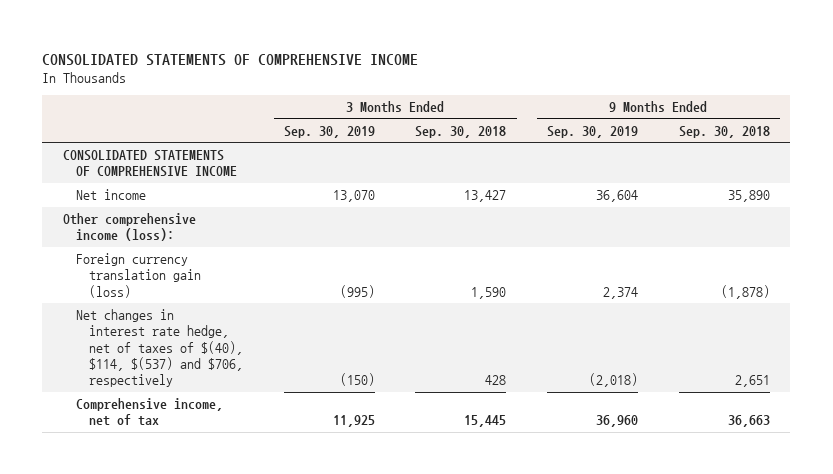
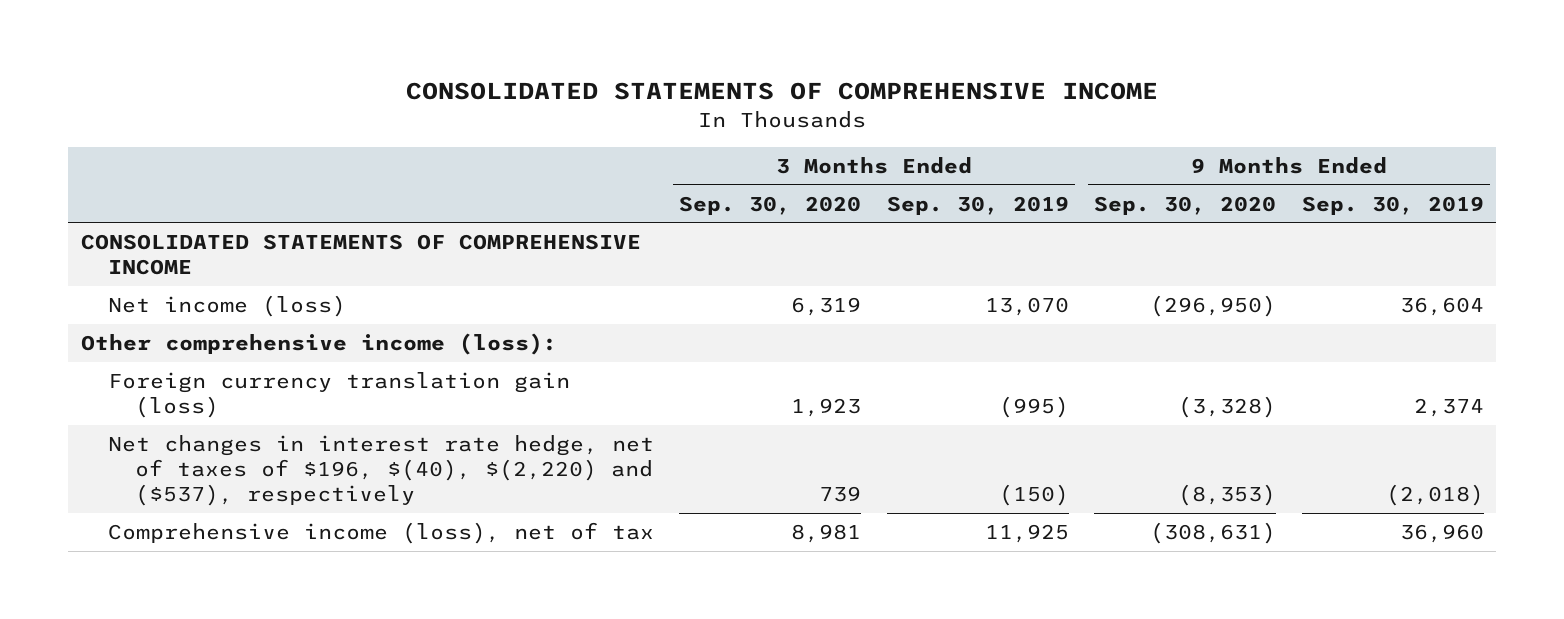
- | 3 Months Ended Sep. 30, 2019 | 3 Months Ended Sep. 30, 2018 | 9 Months Ended Sep. 30, 2019 | 9 Months Ended Sep. 30, 2018
+ | 3 Months Ended Sep. 30, 2020 | 3 Months Ended Sep. 30, 2019 | 9 Months Ended Sep. 30, 2020 | 9 Months Ended Sep. 30, 2019
- Net income | 13,070 | 13,427 | 36,604 | 35,890
+ Net income (loss) | 6,319 | 13,070 | (296,950) | 36,604
- Net changes in interest rate hedge, net of taxes of $(40), $114, $(537) and $706, respectively | (150) | 428 | (2,018) | 2,651
- Comprehensive income, net of tax | 11,925 | 15,445 | 36,960 | 36,663
+ Net changes in interest rate hedge, net of taxes of $196, $(40), $(2,220) and ($537), respectively | 739 | (150) | (8,353) | (2,018)
+ Comprehensive income (loss), net of tax | 8,981 | 11,925 | (308,631) | 36,960

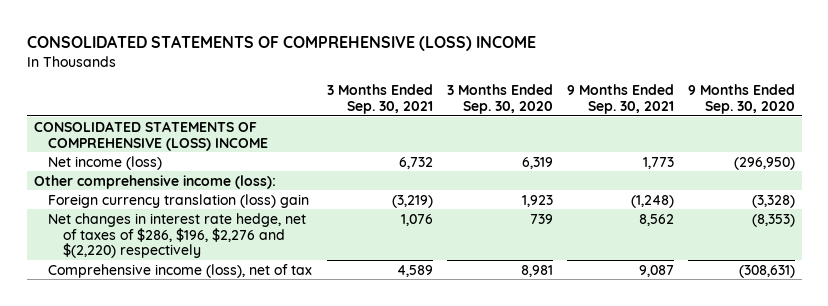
- CONSOLIDATED STATEMENTS OF COMPREHENSIVE INCOME
+ CONSOLIDATED STATEMENTS OF COMPREHENSIVE (LOSS) INCOME
- | 3 Months Ended Sep. 30, 2020 | 3 Months Ended Sep. 30, 2019 | 9 Months Ended Sep. 30, 2020 | 9 Months Ended Sep. 30, 2019
+ | 3 Months Ended Sep. 30, 2021 | 3 Months Ended Sep. 30, 2020 | 9 Months Ended Sep. 30, 2021 | 9 Months Ended Sep. 30, 2020
- CONSOLIDATED STATEMENTS OF COMPREHENSIVE INCOME
+ CONSOLIDATED STATEMENTS OF COMPREHENSIVE (LOSS) INCOME
- Foreign currency translation gain (loss) | 1,923 | (995) | (3,328) | 2,374
- Net changes in interest rate hedge, net of taxes of $196, $(40), $(2,220) and ($537), respectively | 739 | (150) | (8,353) | (2,018)
+ Foreign currency translation (loss) gain | (3,219) | 1,923 | (1,248) | (3,328)
+ Net changes in interest rate hedge, net of taxes of $286, $196, $2,276 and $(2,220) respectively | 1,076 | 739 | 8,562 | (8,353)

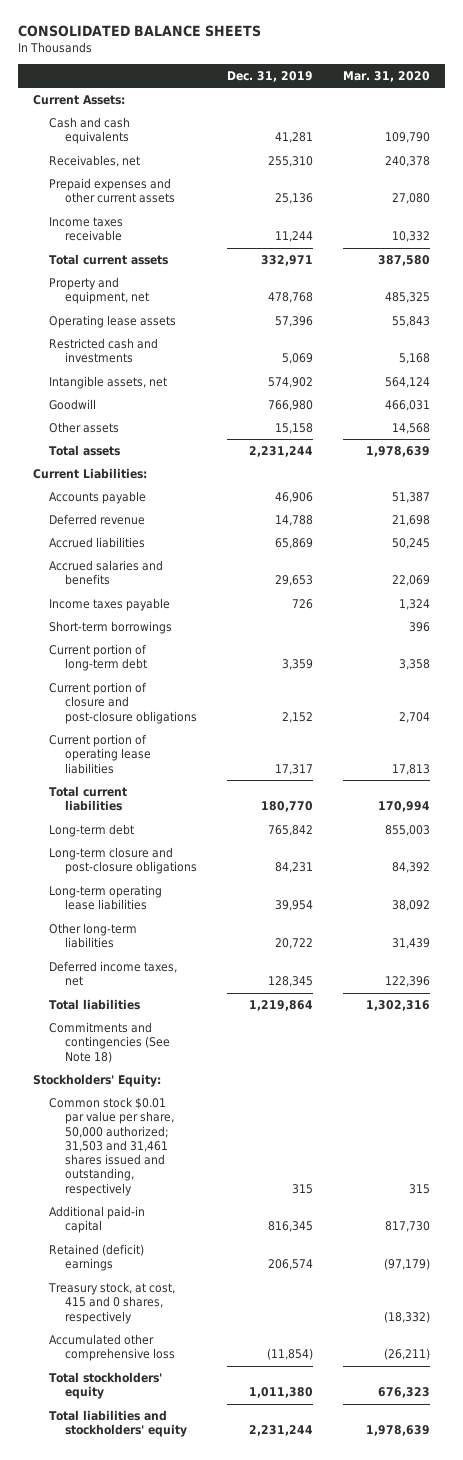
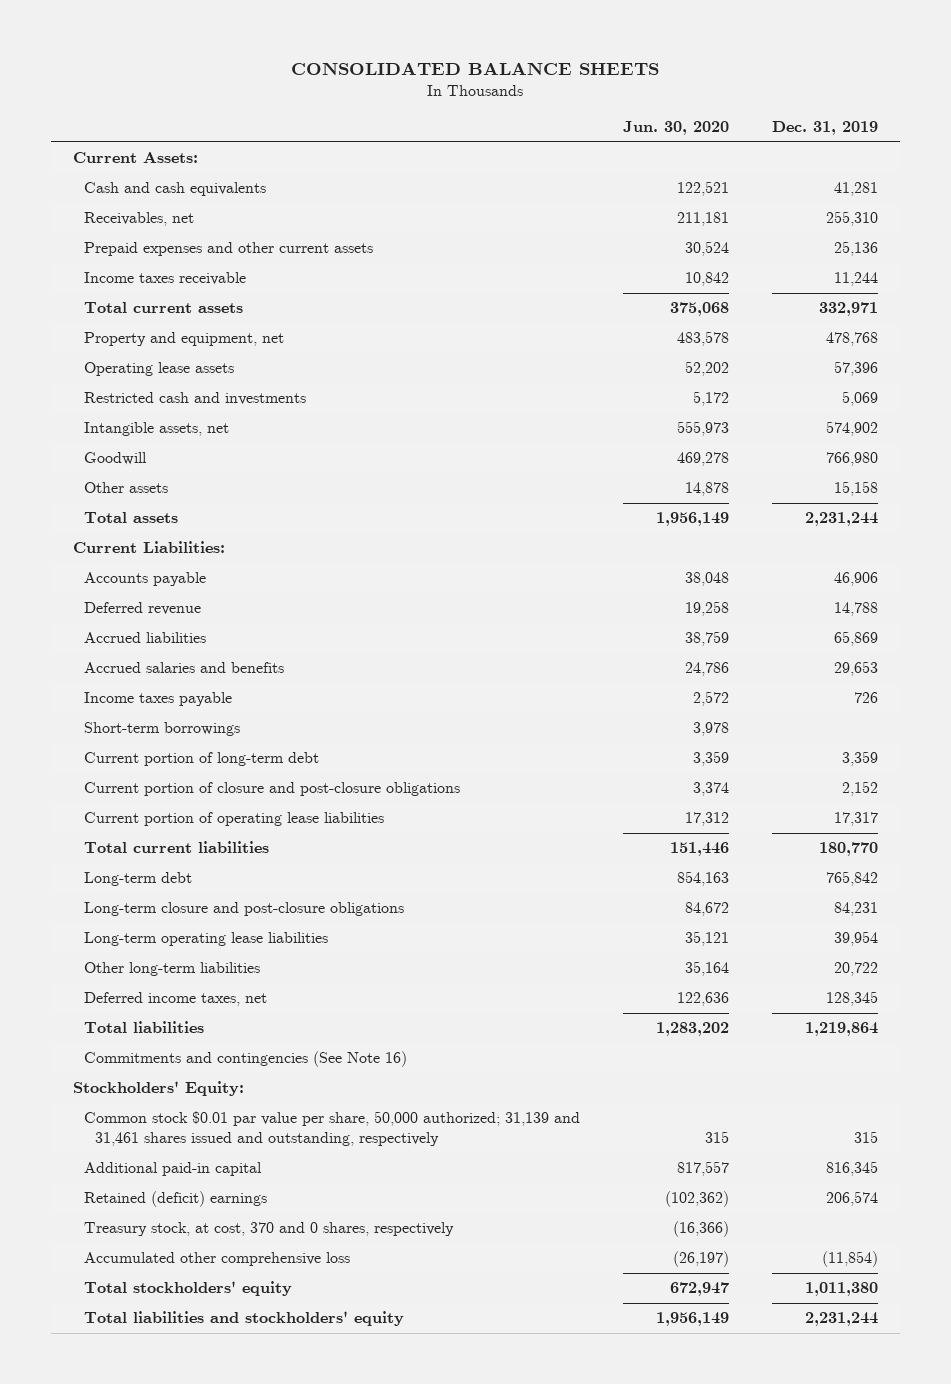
- | Dec. 31, 2019 | Mar. 31, 2020
+ | Jun. 30, 2020 | Dec. 31, 2019
- Commitments and contingencies (See Note 18)
+ Commitments and contingencies (See Note 16)
- Common stock $0.01 par value per share, 50,000 authorized; 31,503 and 31,461 shares issued and outstanding, respectively | 315 | 315
+ Common stock $0.01 par value per share, 50,000 authorized; 31,139 and 31,461 shares issued and outstanding, respectively | 315 | 315
- Treasury stock, at cost, 415 and 0 shares, respectively | | (18,332)
+ Treasury stock, at cost, 370 and 0 shares, respectively | (16,366) |

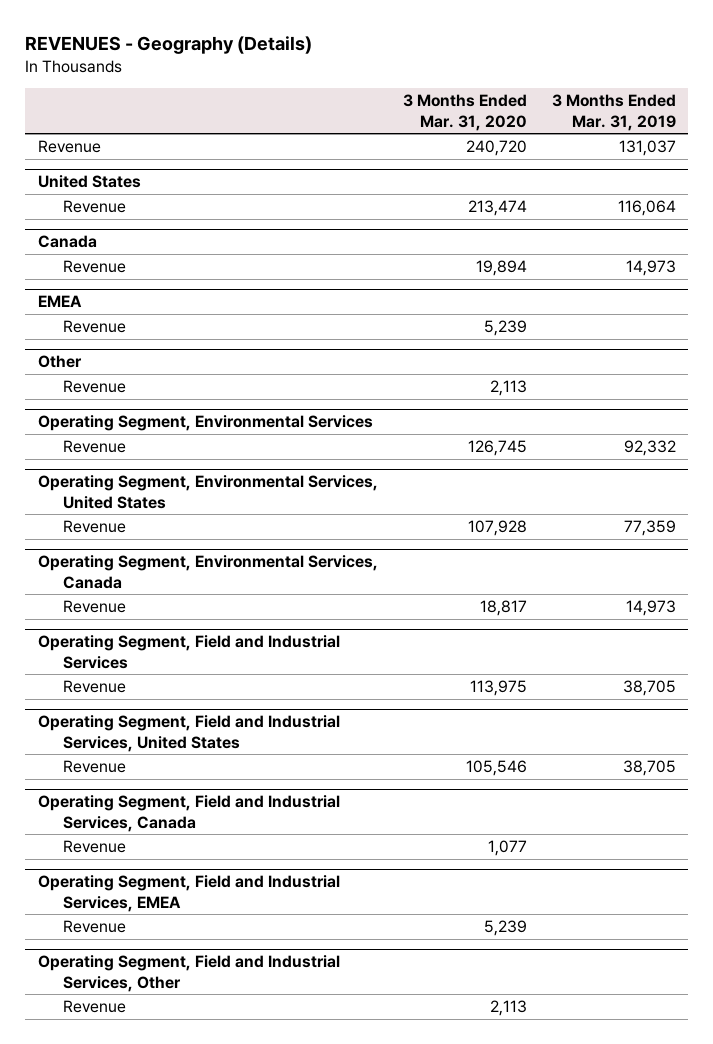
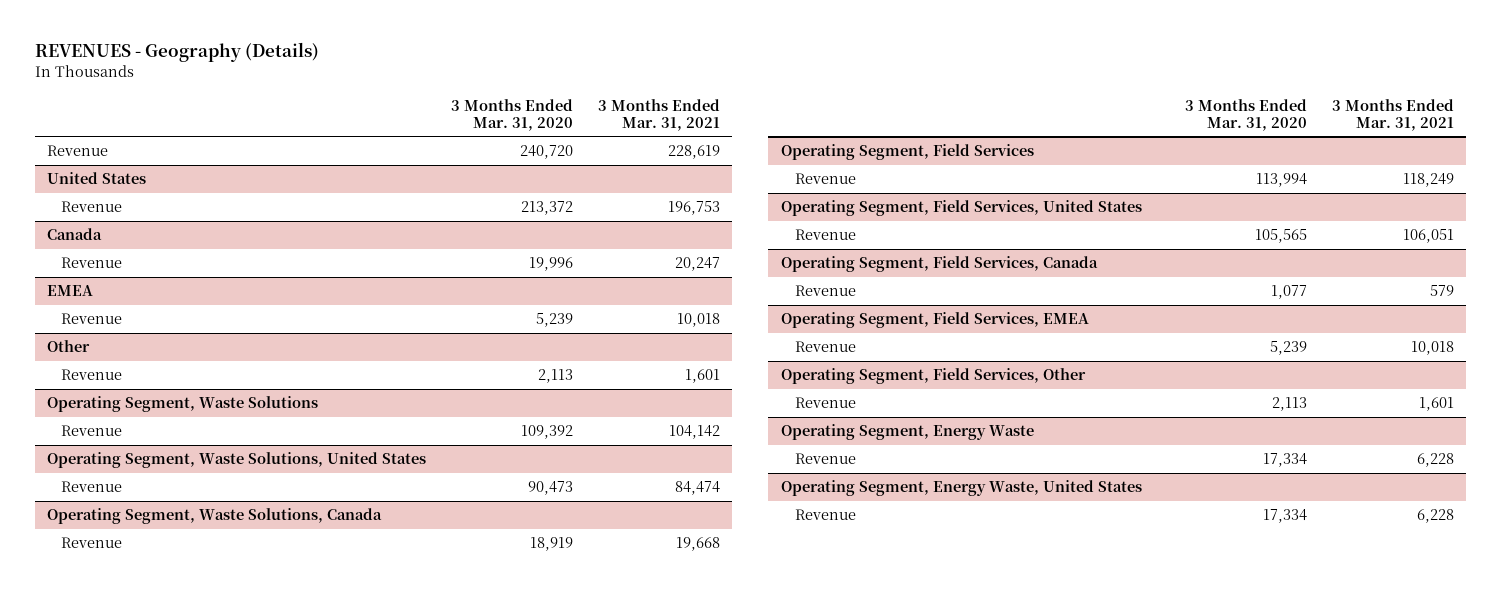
- | 3 Months Ended Mar. 31, 2020 | 3 Months Ended Mar. 31, 2019
+ | 3 Months Ended Mar. 31, 2020 | 3 Months Ended Mar. 31, 2021
@ United States
- Revenue | 213,474 | 116,064
+ Revenue | 213,372 | 196,753
@ Canada
- Revenue | 19,894 | 14,973
+ Revenue | 19,996 | 20,247
- Operating Segment, Environmental Services
- Revenue | 126,745 | 92,332
- Operating Segment, Environmental Services, United States
- Revenue | 107,928 | 77,359
- Operating Segment, Environmental Services, Canada
- Revenue | 18,817 | 14,973
- Operating Segment, Field and Industrial Services
- Revenue | 113,975 | 38,705
- Operating Segment, Field and Industrial Services, United States
- Revenue | 105,546 | 38,705
- Operating Segment, Field and Industrial Services, Canada
+ Operating Segment, Waste Solutions
+ Revenue | 109,392 | 104,142
+ Operating Segment, Waste Solutions, United States
+ Revenue | 90,473 | 84,474
+ Operating Segment, Waste Solutions, Canada
+ Revenue | 18,919 | 19,668
+ Operating Segment, Field Services
+ Revenue | 113,994 | 118,249
+ Operating Segment, Field Services, United States
+ Revenue | 105,565 | 106,051
+ Operating Segment, Field Services, Canada
- Operating Segment, Field and Industrial Services, EMEA
+ Operating Segment, Field Services, EMEA
- Operating Segment, Field and Industrial Services, Other
+ Operating Segment, Field Services, Other
+ Operating Segment, Energy Waste
+ Revenue | 17,334 | 6,228
+ Operating Segment, Energy Waste, United States
+ Revenue | 17,334 | 6,228

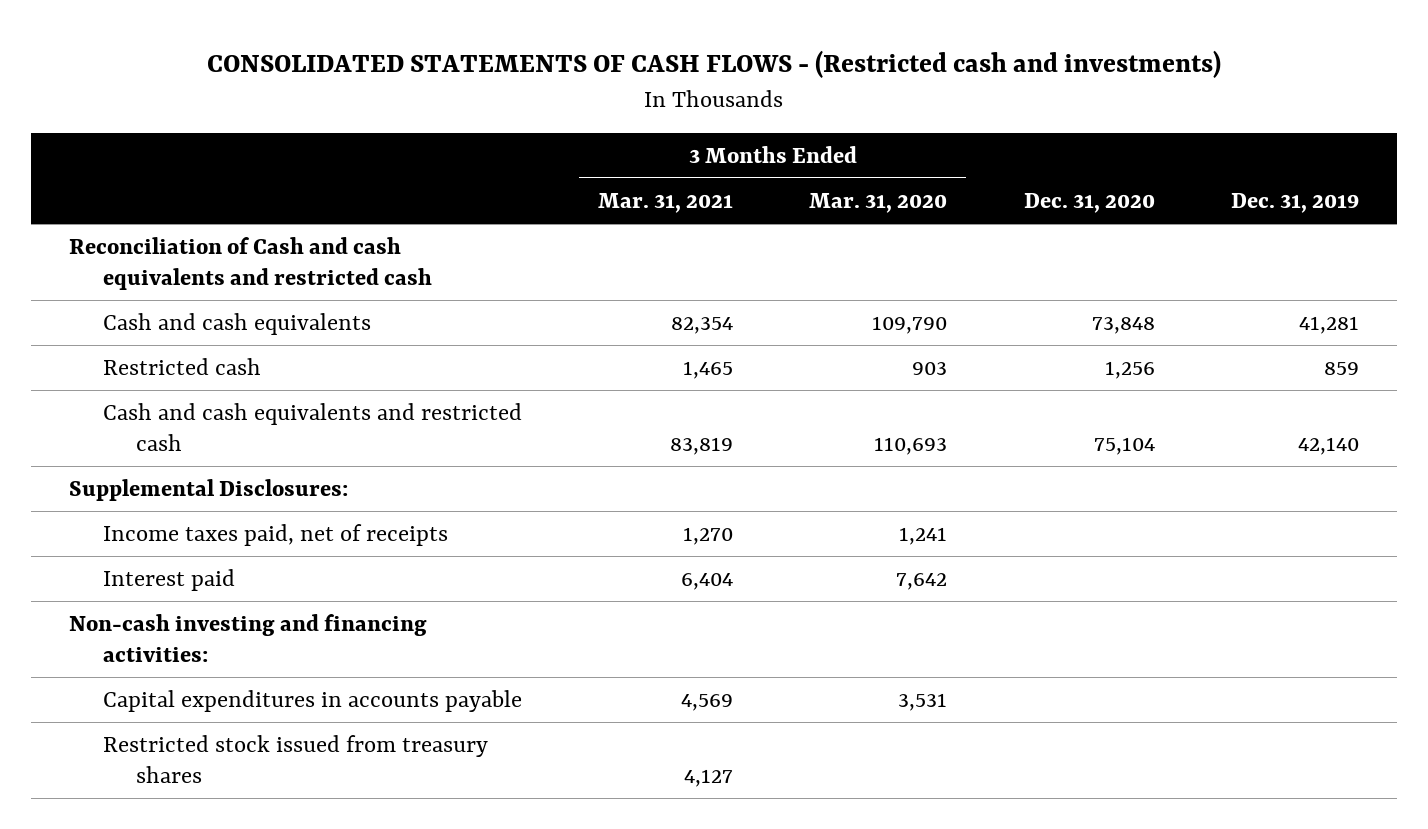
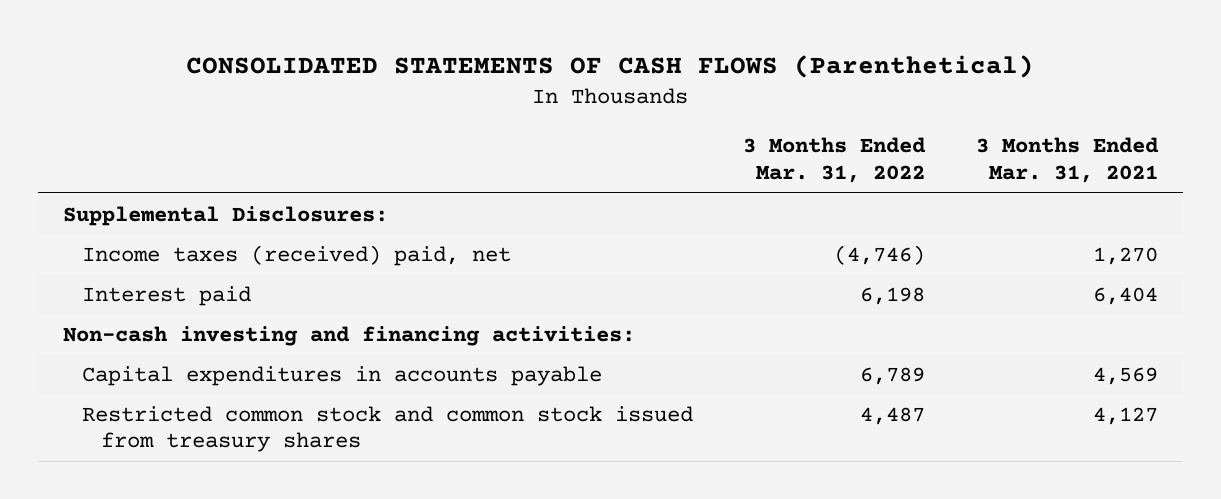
- CONSOLIDATED STATEMENTS OF CASH FLOWS - (Restricted cash and investments)
+ CONSOLIDATED STATEMENTS OF CASH FLOWS (Parenthetical)
- | 3 Months Ended Mar. 31, 2021 | 3 Months Ended Mar. 31, 2020 | Dec. 31, 2020 | Dec. 31, 2019
+ | 3 Months Ended Mar. 31, 2022 | 3 Months Ended Mar. 31, 2021
- Reconciliation of Cash and cash equivalents and restricted cash
- Cash and cash equivalents | 82,354 | 109,790 | 73,848 | 41,281
- Restricted cash | 1,465 | 903 | 1,256 | 859
- Cash and cash equivalents and restricted cash | 83,819 | 110,693 | 75,104 | 42,140
- Income taxes paid, net of receipts | 1,270 | 1,241 | |
+ Income taxes (received) paid, net | (4,746) | 1,270
- Restricted stock issued from treasury shares | 4,127 | | |
+ Restricted common stock and common stock issued from treasury shares | 4,487 | 4,127

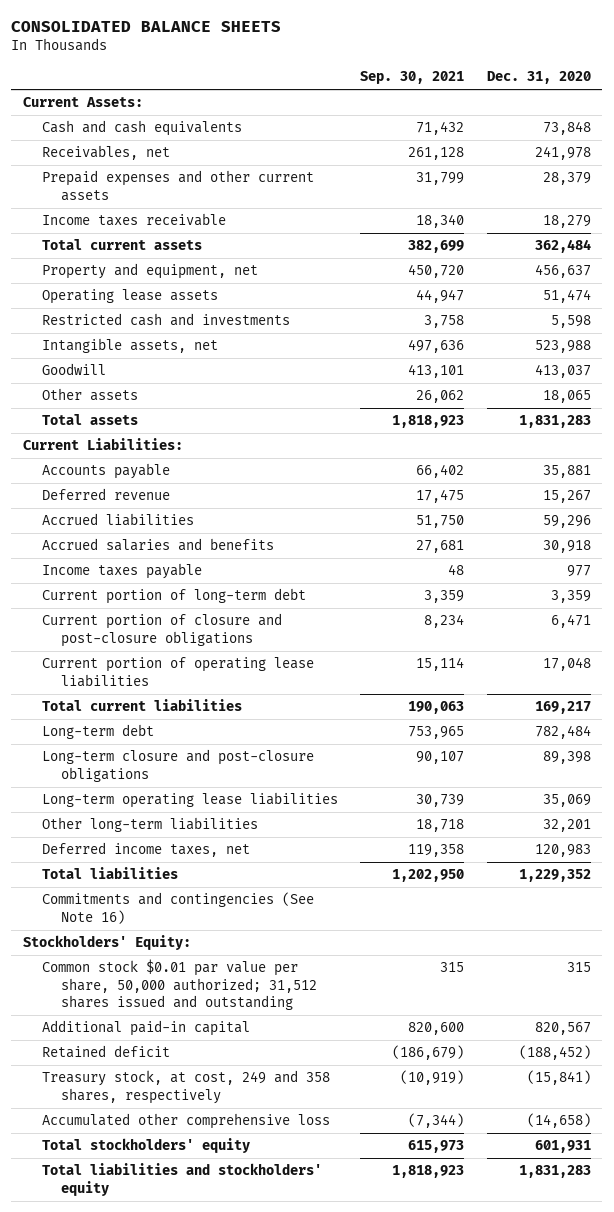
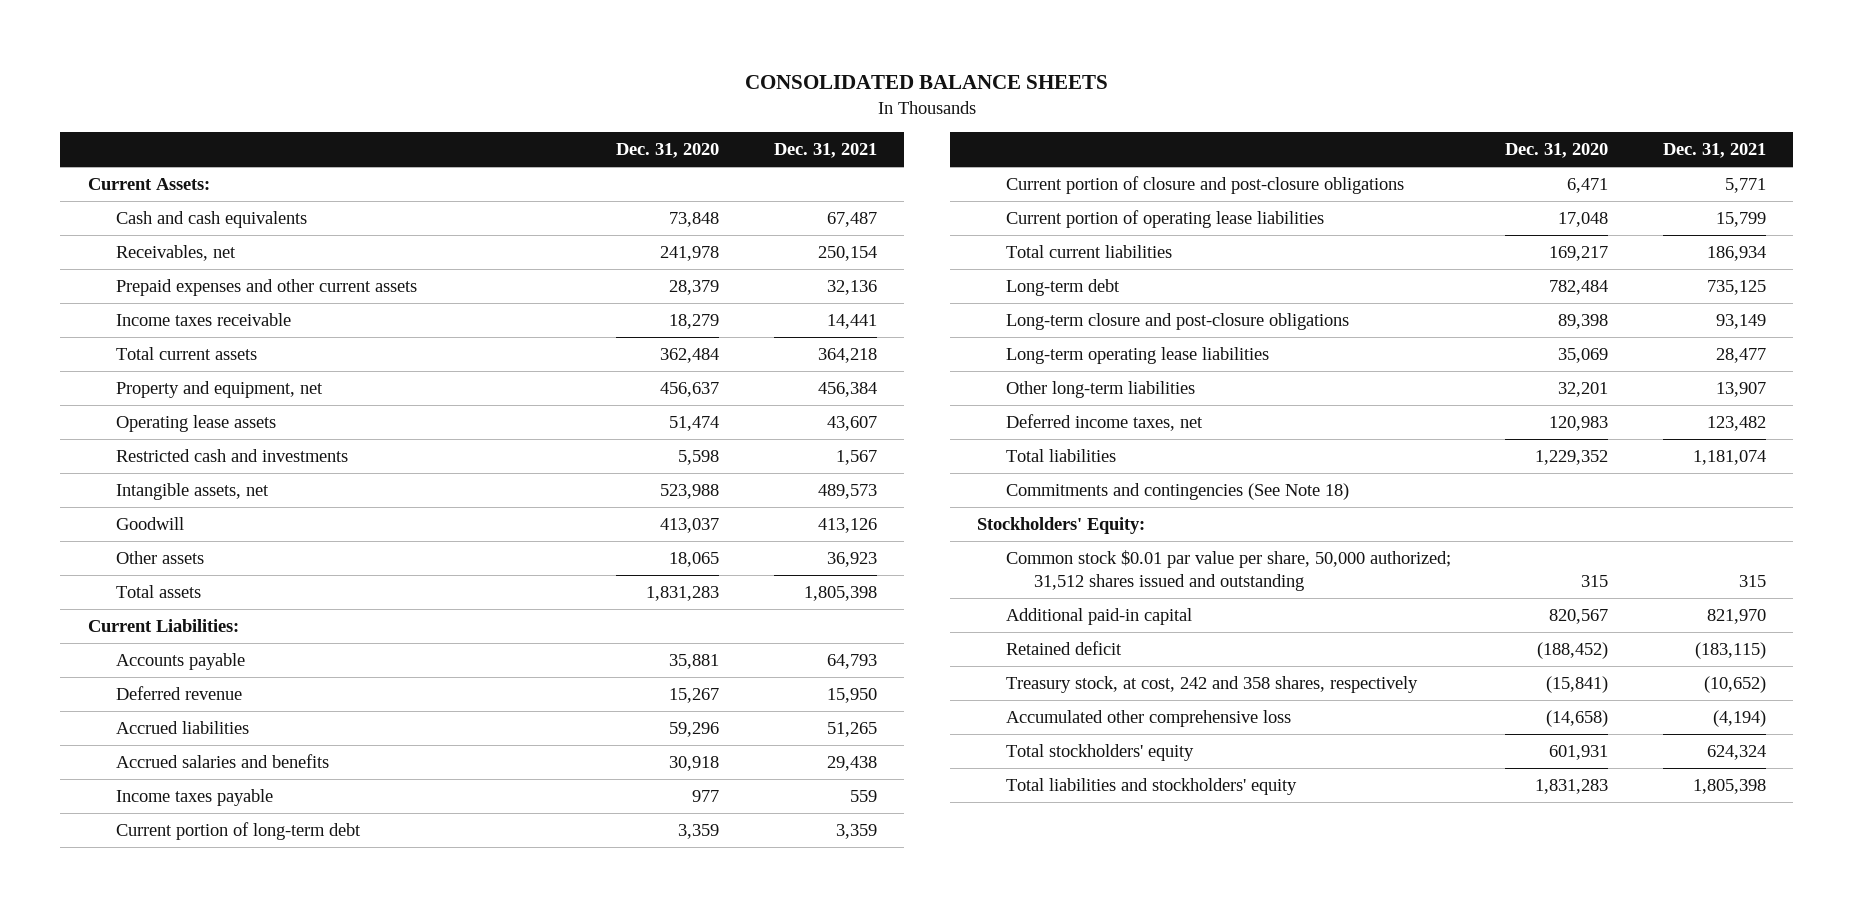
- | Sep. 30, 2021 | Dec. 31, 2020
+ | Dec. 31, 2020 | Dec. 31, 2021
- Commitments and contingencies (See Note 16)
+ Commitments and contingencies (See Note 18)
- Treasury stock, at cost, 249 and 358 shares, respectively | (10,919) | (15,841)
+ Treasury stock, at cost, 242 and 358 shares, respectively | (15,841) | (10,652)

